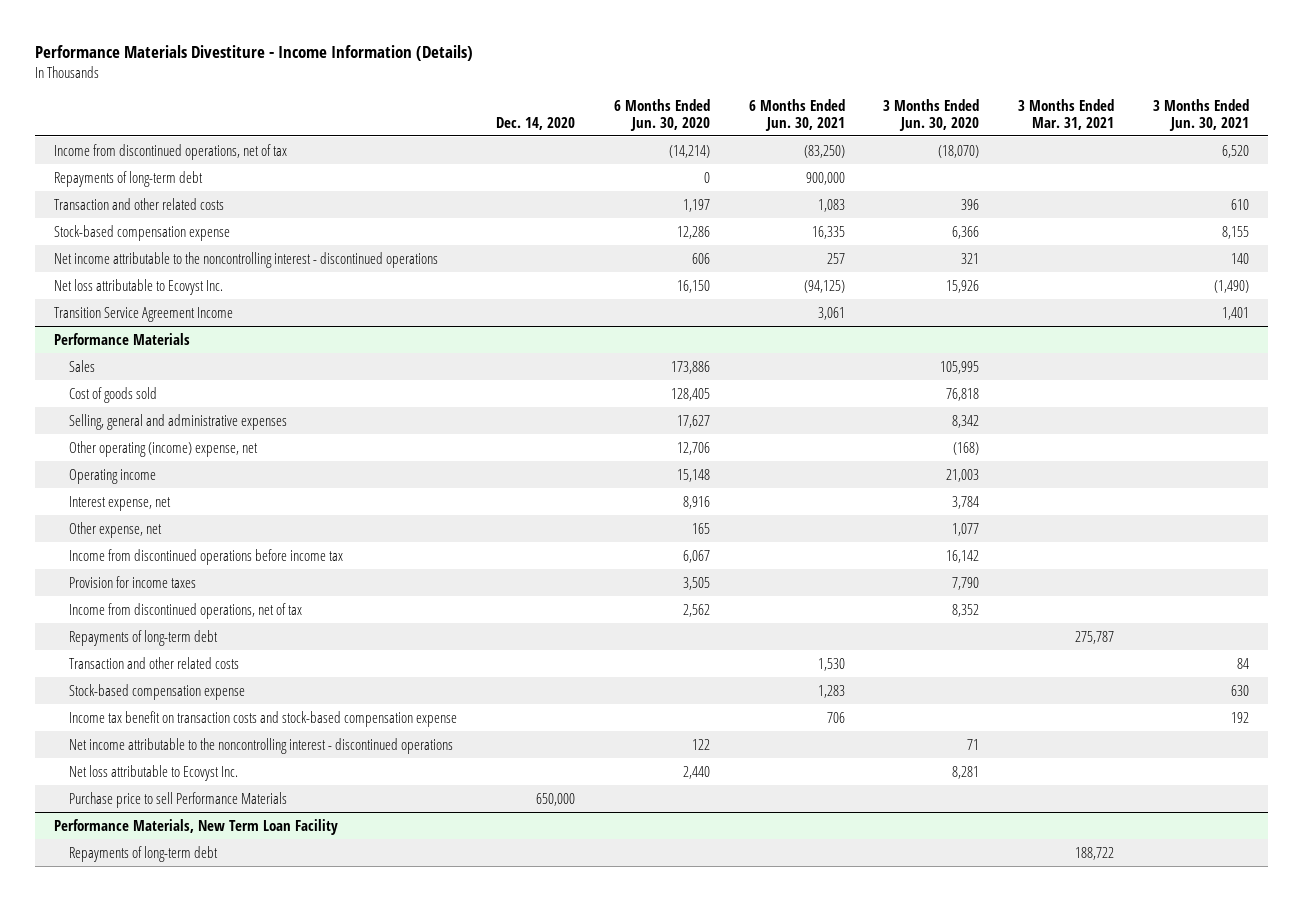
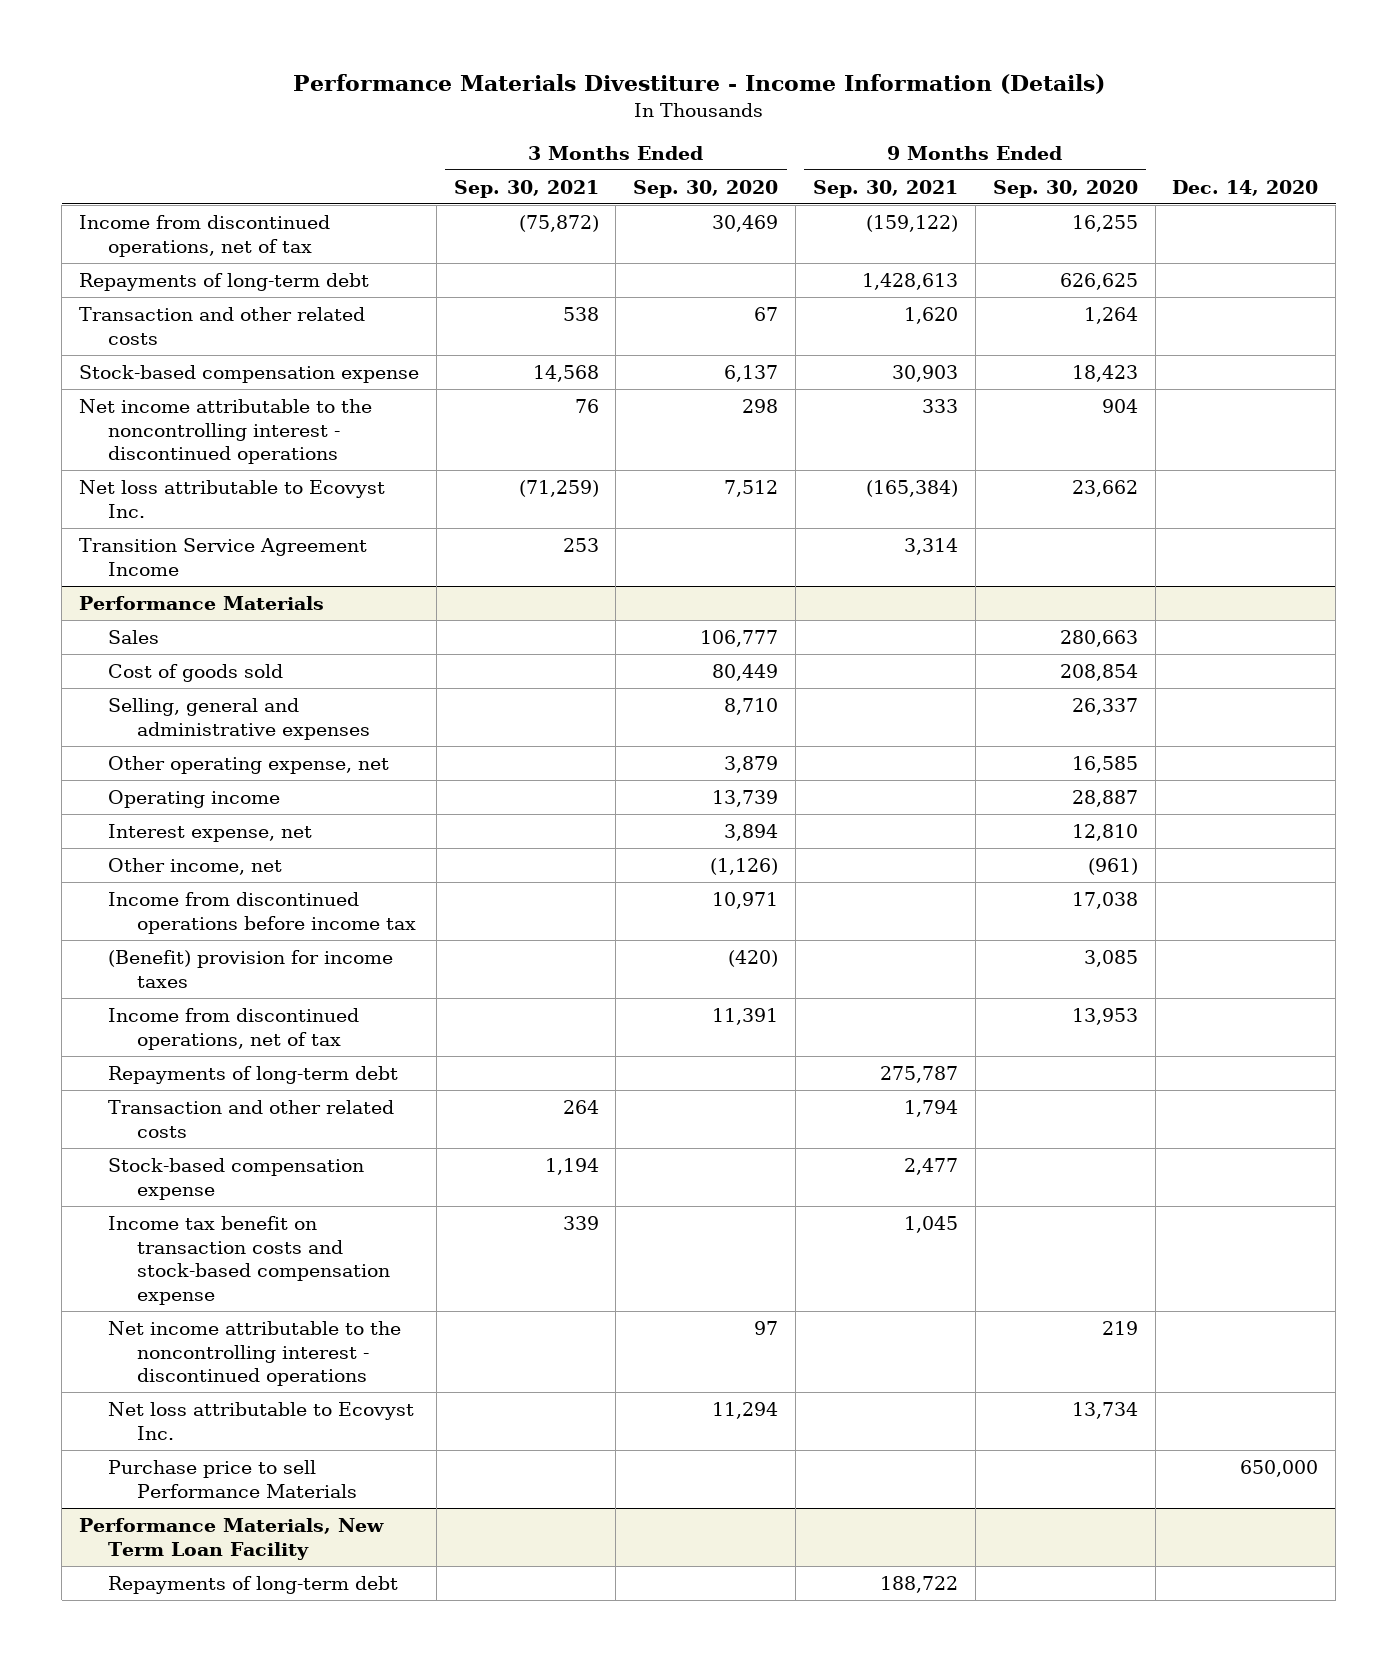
- | Dec. 14, 2020 | 6 Months Ended Jun. 30, 2020 | 6 Months Ended Jun. 30, 2021 | 3 Months Ended Jun. 30, 2020 | 3 Months Ended Mar. 31, 2021 | 3 Months Ended Jun. 30, 2021
+ | 3 Months Ended Sep. 30, 2021 | 3 Months Ended Sep. 30, 2020 | 9 Months Ended Sep. 30, 2021 | 9 Months Ended Sep. 30, 2020 | Dec. 14, 2020
@ Performance Materials
- Other operating (income) expense, net | | 12,706 | | (168) | |
+ Other operating expense, net | | 3,879 | | 16,585 |
- Other expense, net | | 165 | | 1,077 | |
+ Other income, net | | (1,126) | | (961) |
- Provision for income taxes | | 3,505 | | 7,790 | |
+ (Benefit) provision for income taxes | | (420) | | 3,085 |

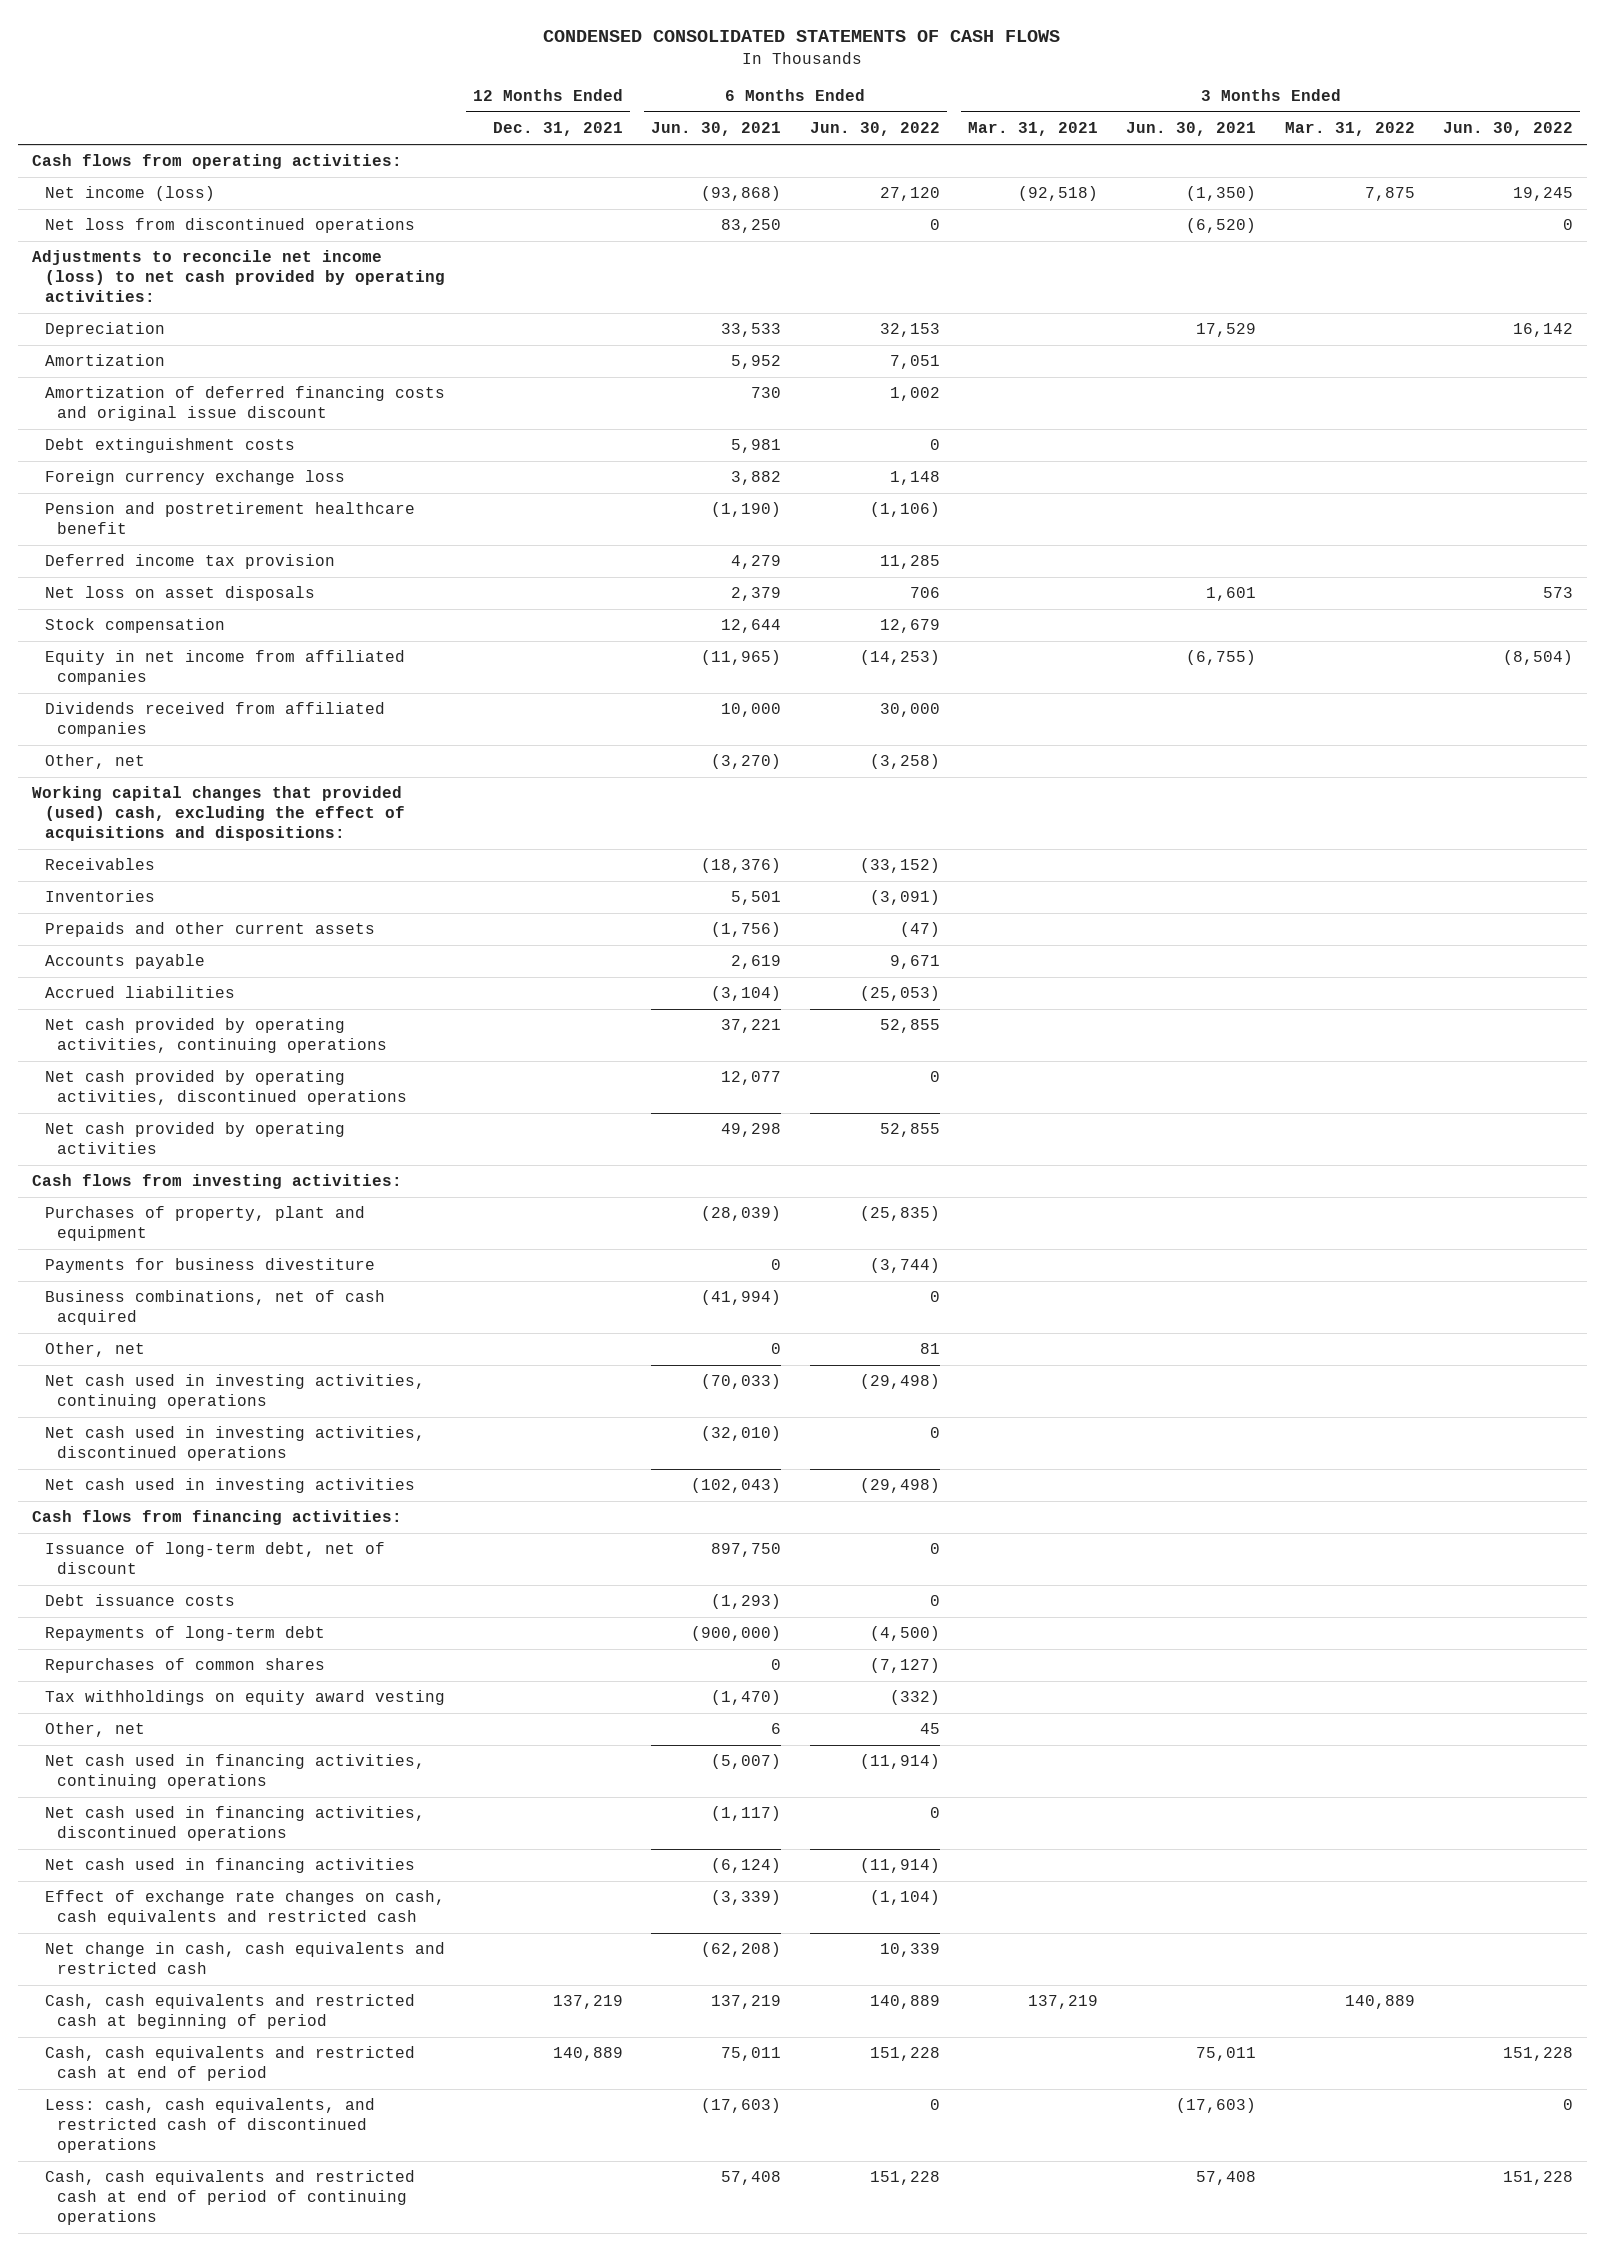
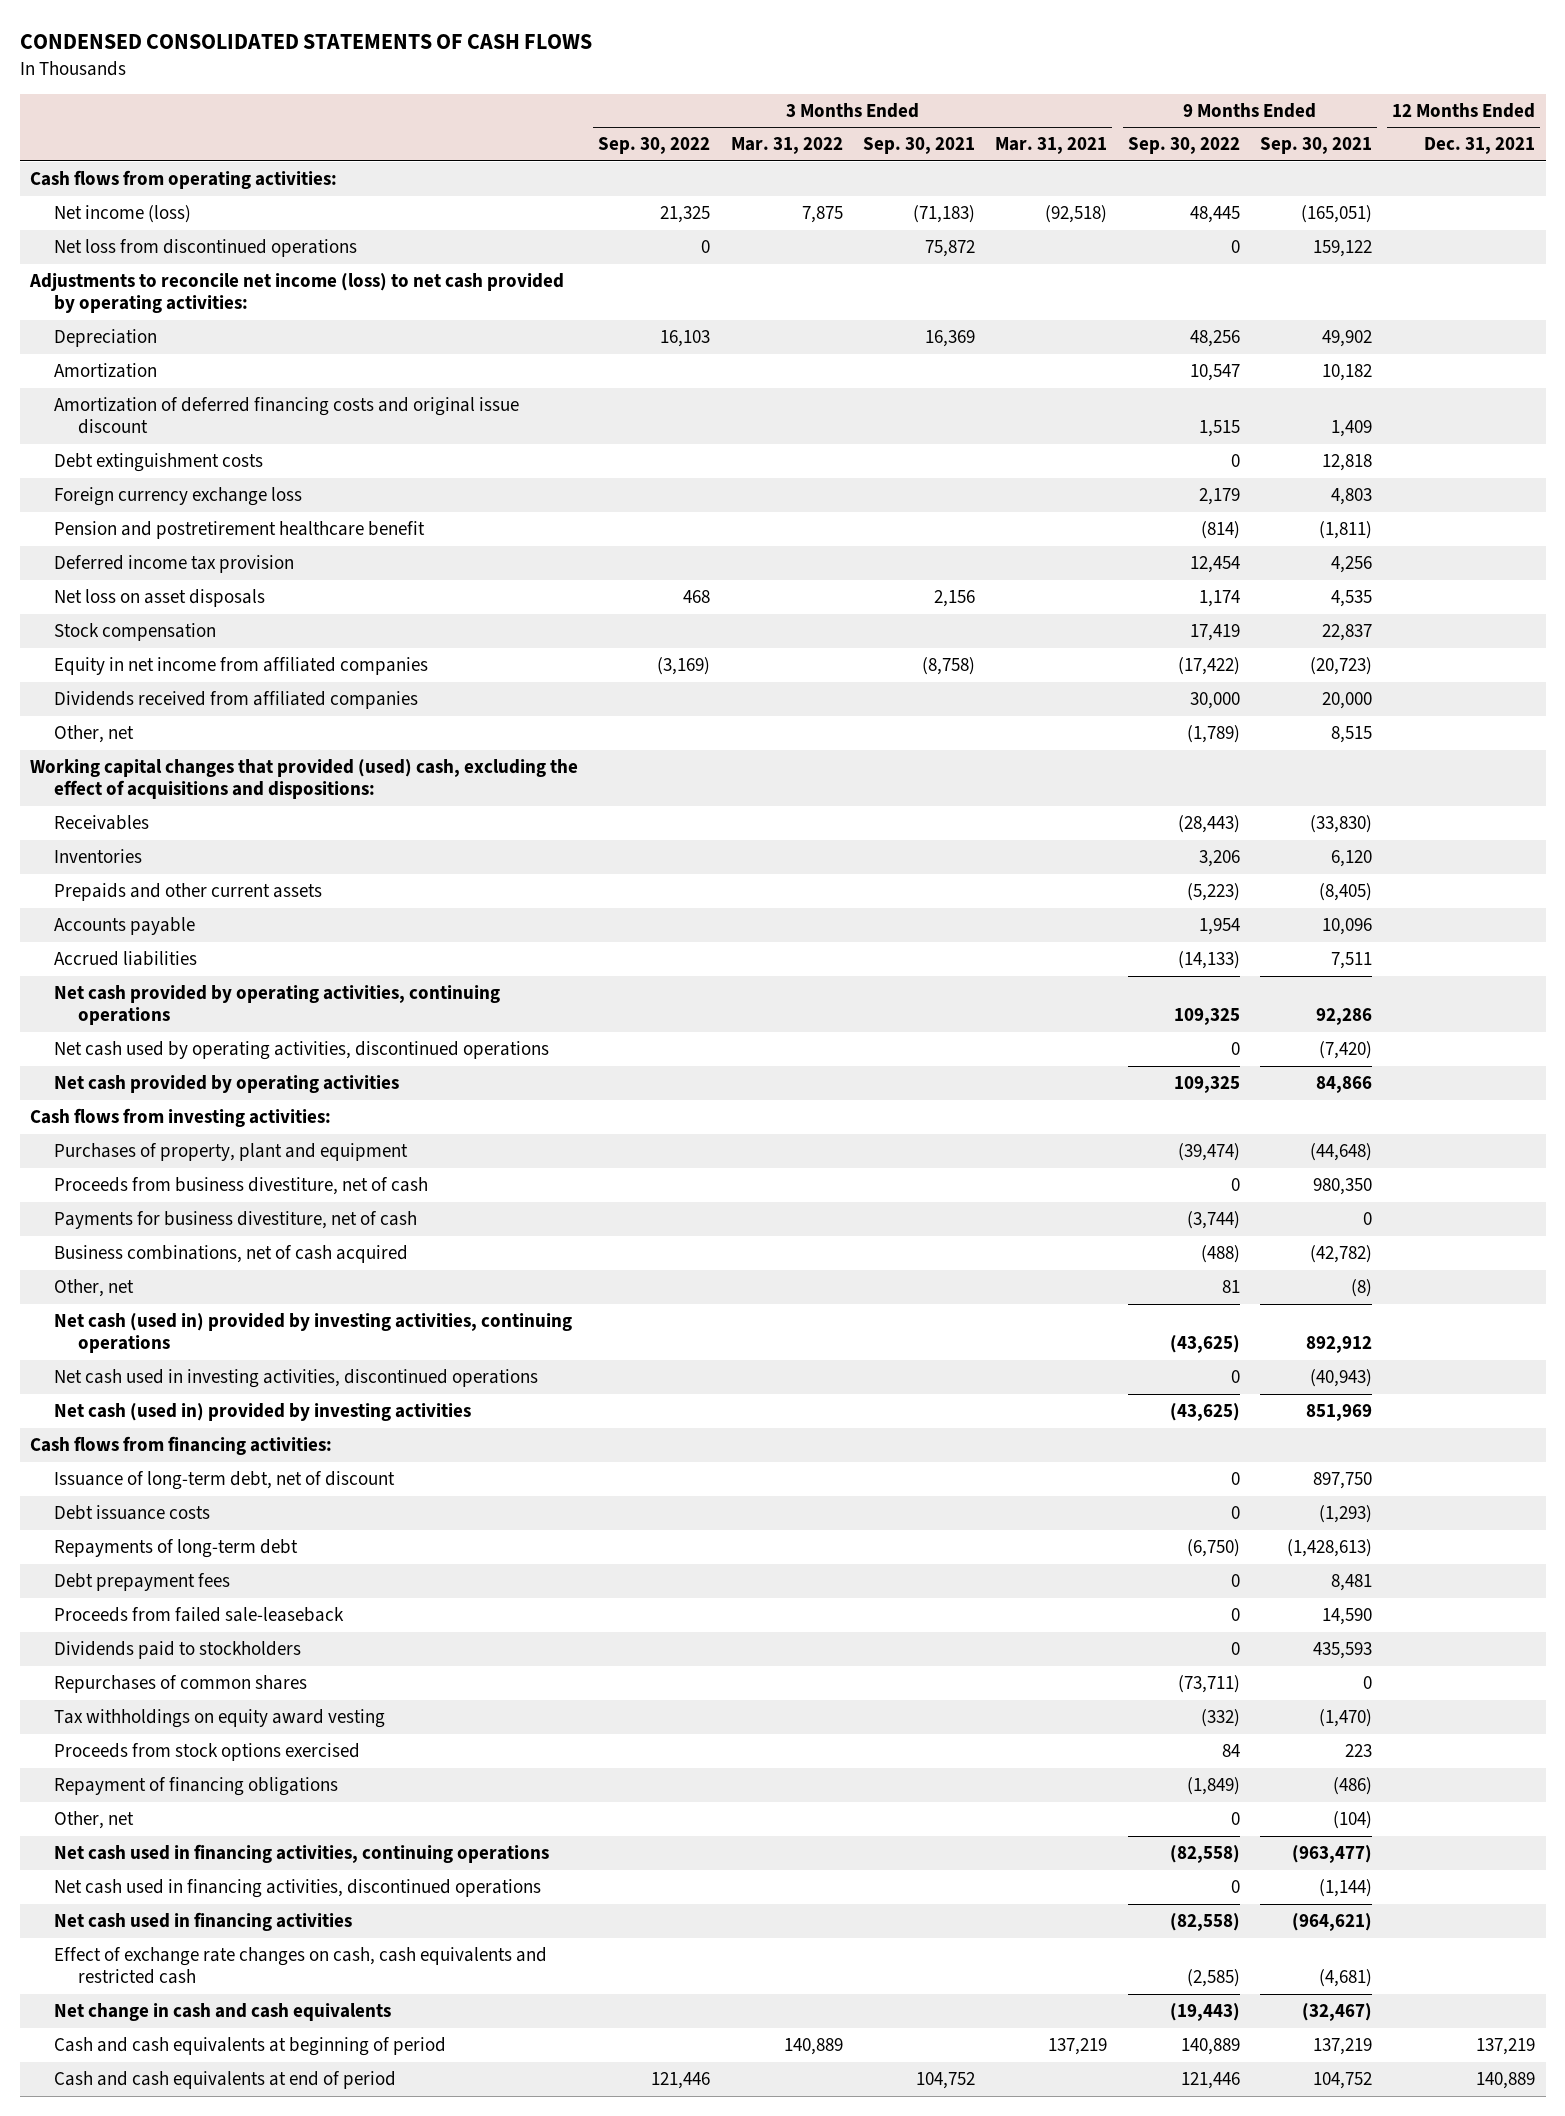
- | 12 Months Ended Dec. 31, 2021 | 6 Months Ended Jun. 30, 2021 | 6 Months Ended Jun. 30, 2022 | 3 Months Ended Mar. 31, 2021 | 3 Months Ended Jun. 30, 2021 | 3 Months Ended Mar. 31, 2022 | 3 Months Ended Jun. 30, 2022
+ | 3 Months Ended Sep. 30, 2022 | 3 Months Ended Mar. 31, 2022 | 3 Months Ended Sep. 30, 2021 | 3 Months Ended Mar. 31, 2021 | 9 Months Ended Sep. 30, 2022 | 9 Months Ended Sep. 30, 2021 | 12 Months Ended Dec. 31, 2021
- Net cash provided by operating activities, discontinued operations | | 12,077 | 0 | | | |
+ Net cash used by operating activities, discontinued operations | | | | | 0 | (7,420) |
- Payments for business divestiture | | 0 | (3,744) | | | |
+ Proceeds from business divestiture, net of cash | | | | | 0 | 980,350 |
+ Payments for business divestiture, net of cash | | | | | (3,744) | 0 |
- Net cash used in investing activities, continuing operations | | (70,033) | (29,498) | | | |
+ Net cash (used in) provided by investing activities, continuing operations | | | | | (43,625) | 892,912 |
- Net cash used in investing activities | | (102,043) | (29,498) | | | |
+ Net cash (used in) provided by investing activities | | | | | (43,625) | 851,969 |
+ Debt prepayment fees | | | | | 0 | 8,481 |
+ Proceeds from failed sale-leaseback | | | | | 0 | 14,590 |
+ Dividends paid to stockholders | | | | | 0 | 435,593 |
+ Proceeds from stock options exercised | | | | | 84 | 223 |
+ Repayment of financing obligations | | | | | (1,849) | (486) |
- Net change in cash, cash equivalents and restricted cash | | (62,208) | 10,339 | | | |
- Cash, cash equivalents and restricted cash at beginning of period | 137,219 | 137,219 | 140,889 | 137,219 | | 140,889 |
- Cash, cash equivalents and restricted cash at end of period | 140,889 | 75,011 | 151,228 | | 75,011 | | 151,228
- Less: cash, cash equivalents, and restricted cash of discontinued operations | | (17,603) | 0 | | (17,603) | | 0
- Cash, cash equivalents and restricted cash at end of period of continuing operations | | 57,408 | 151,228 | | 57,408 | | 151,228
+ Net change in cash and cash equivalents | | | | | (19,443) | (32,467) |
+ Cash and cash equivalents at beginning of period | | 140,889 | | 137,219 | 140,889 | 137,219 | 137,219
+ Cash and cash equivalents at end of period | 121,446 | | 104,752 | | 121,446 | 104,752 | 140,889

